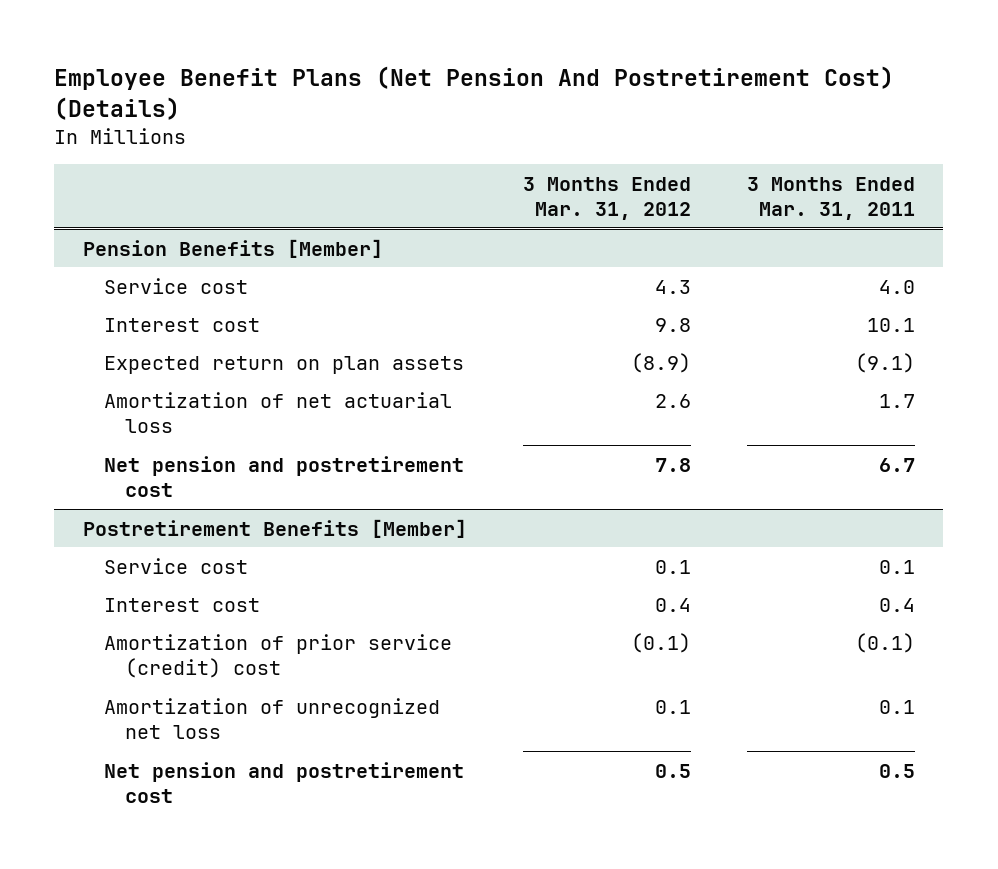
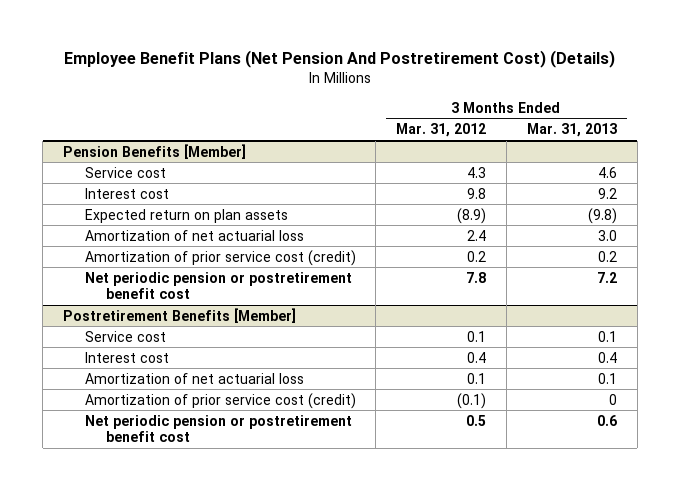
- | 3 Months Ended Mar. 31, 2012 | 3 Months Ended Mar. 31, 2011
+ | 3 Months Ended Mar. 31, 2012 | 3 Months Ended Mar. 31, 2013
@ Pension Benefits [Member]
- Amortization of net actuarial loss | 2.6 | 1.7
- Net pension and postretirement cost | 7.8 | 6.7
+ Amortization of net actuarial loss | 2.4 | 3.0
+ Amortization of prior service cost (credit) | 0.2 | 0.2
+ Net periodic pension or postretirement benefit cost | 7.8 | 7.2
@ Postretirement Benefits [Member]
- Amortization of prior service (credit) cost | (0.1) | (0.1)
- Amortization of unrecognized net loss | 0.1 | 0.1
- Net pension and postretirement cost | 0.5 | 0.5
+ Amortization of net actuarial loss | 0.1 | 0.1
+ Amortization of prior service cost (credit) | (0.1) | 0
+ Net periodic pension or postretirement benefit cost | 0.5 | 0.6

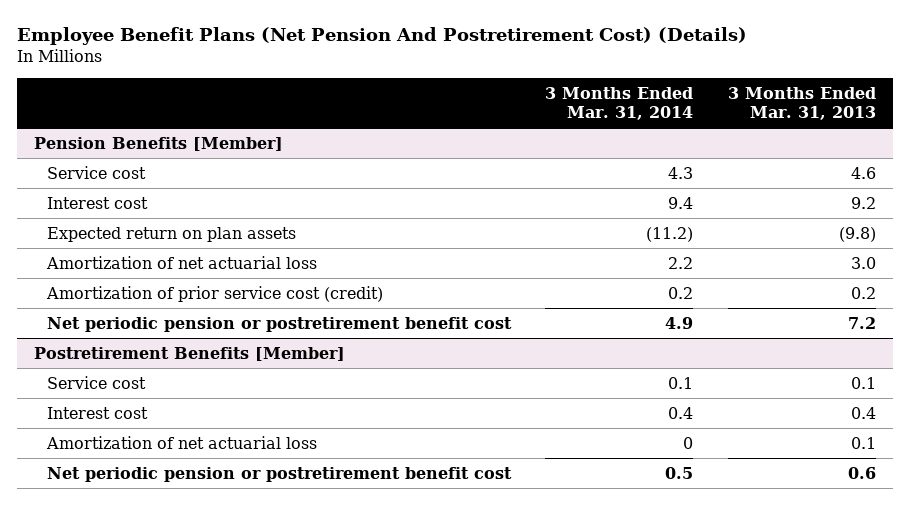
- | 3 Months Ended Mar. 31, 2012 | 3 Months Ended Mar. 31, 2013
+ | 3 Months Ended Mar. 31, 2014 | 3 Months Ended Mar. 31, 2013
@ Postretirement Benefits [Member]
- Amortization of prior service cost (credit) | (0.1) | 0

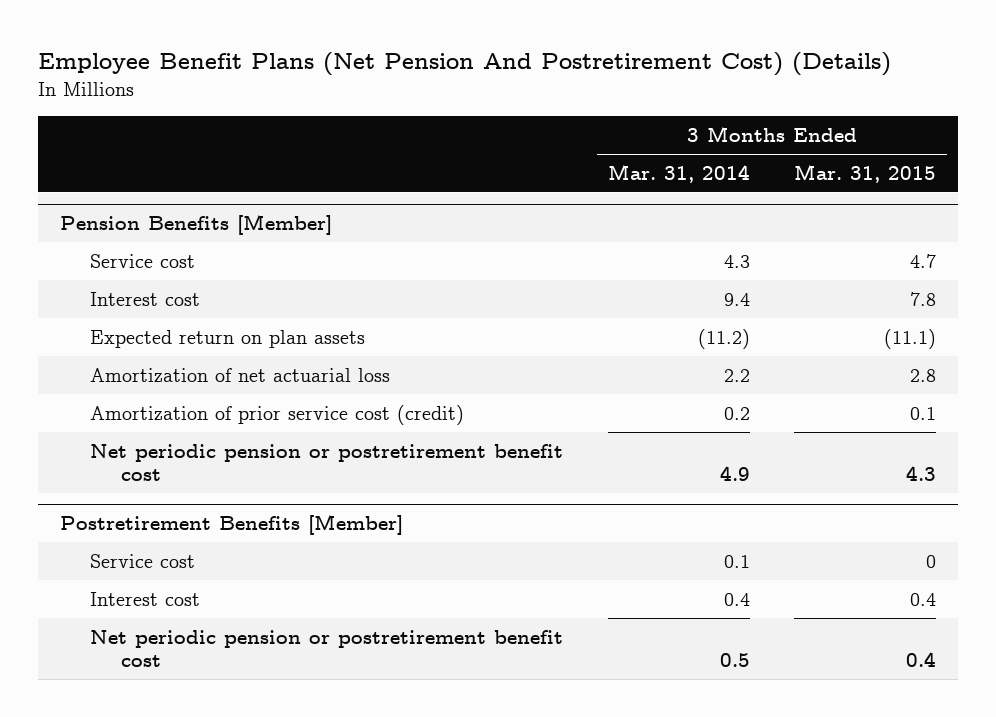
- | 3 Months Ended Mar. 31, 2014 | 3 Months Ended Mar. 31, 2013
+ | 3 Months Ended Mar. 31, 2014 | 3 Months Ended Mar. 31, 2015
@ Postretirement Benefits [Member]
- Amortization of net actuarial loss | 0 | 0.1

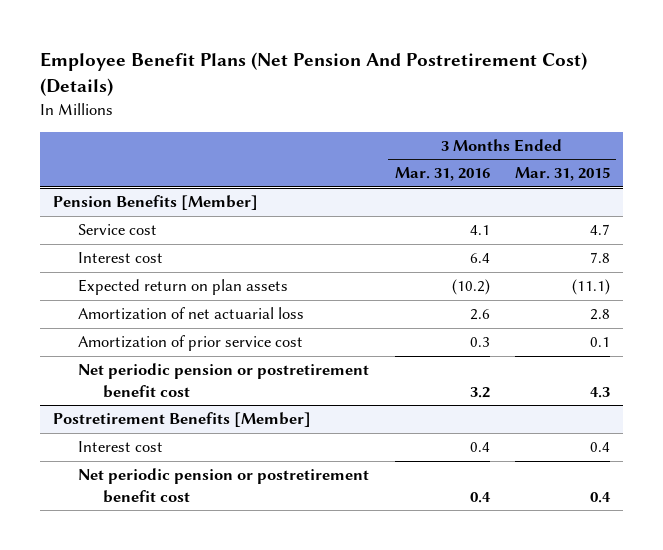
- | 3 Months Ended Mar. 31, 2014 | 3 Months Ended Mar. 31, 2015
+ | 3 Months Ended Mar. 31, 2016 | 3 Months Ended Mar. 31, 2015
@ Pension Benefits [Member]
- Amortization of prior service cost (credit) | 0.2 | 0.1
+ Amortization of prior service cost | 0.3 | 0.1
@ Postretirement Benefits [Member]
- Service cost | 0.1 | 0

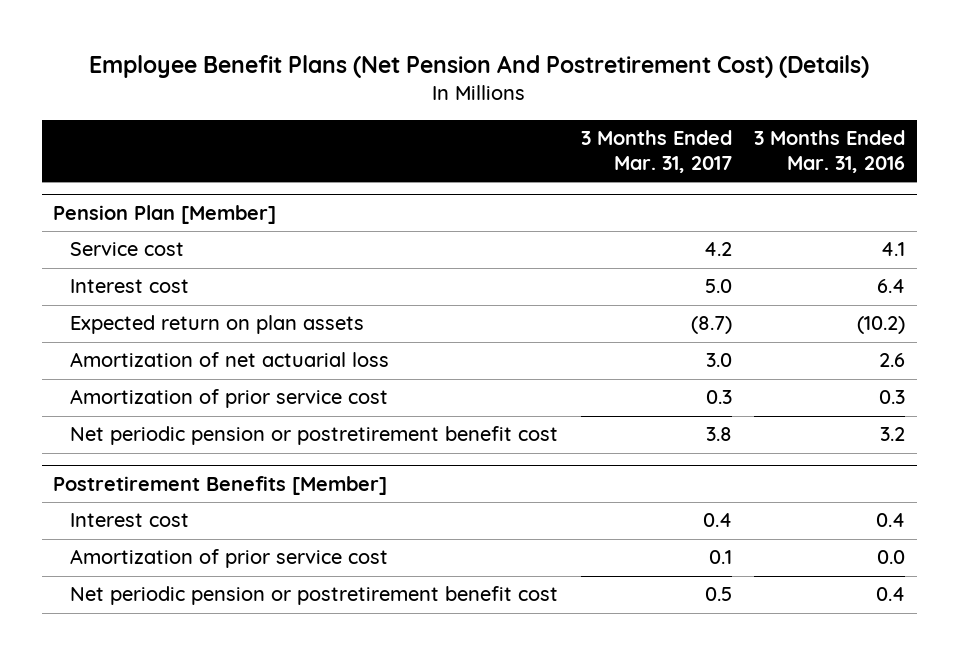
- | 3 Months Ended Mar. 31, 2016 | 3 Months Ended Mar. 31, 2015
+ | 3 Months Ended Mar. 31, 2017 | 3 Months Ended Mar. 31, 2016
- Pension Benefits [Member]
+ Pension Plan [Member]
@ Postretirement Benefits [Member]
+ Amortization of prior service cost | 0.1 | 0.0

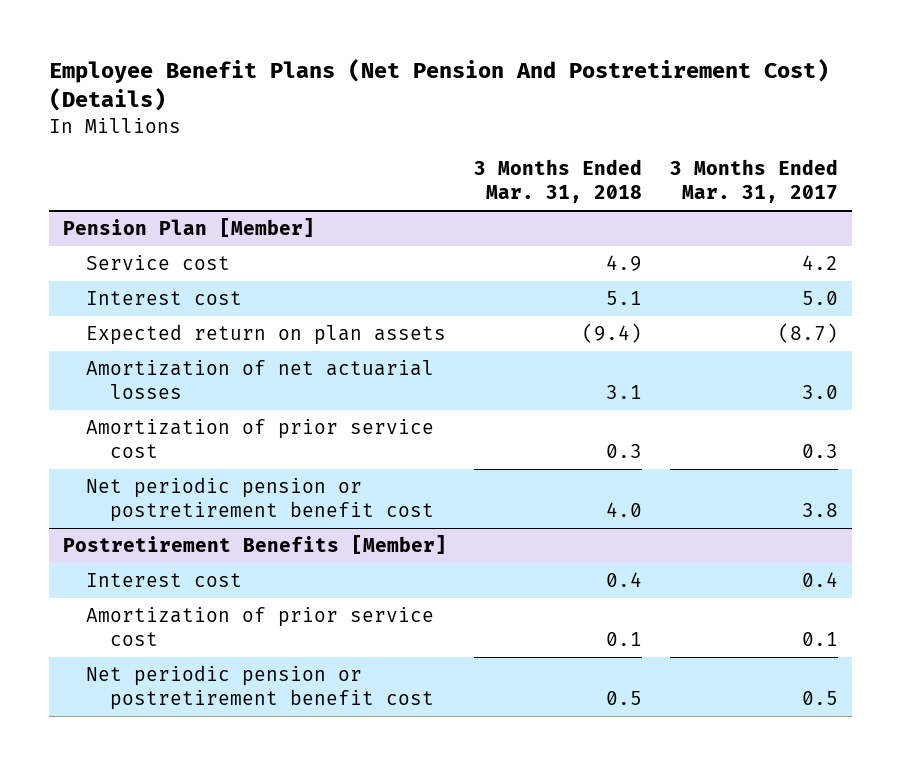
- | 3 Months Ended Mar. 31, 2017 | 3 Months Ended Mar. 31, 2016
+ | 3 Months Ended Mar. 31, 2018 | 3 Months Ended Mar. 31, 2017
@ Pension Plan [Member]
- Amortization of net actuarial loss | 3.0 | 2.6
+ Amortization of net actuarial losses | 3.1 | 3.0

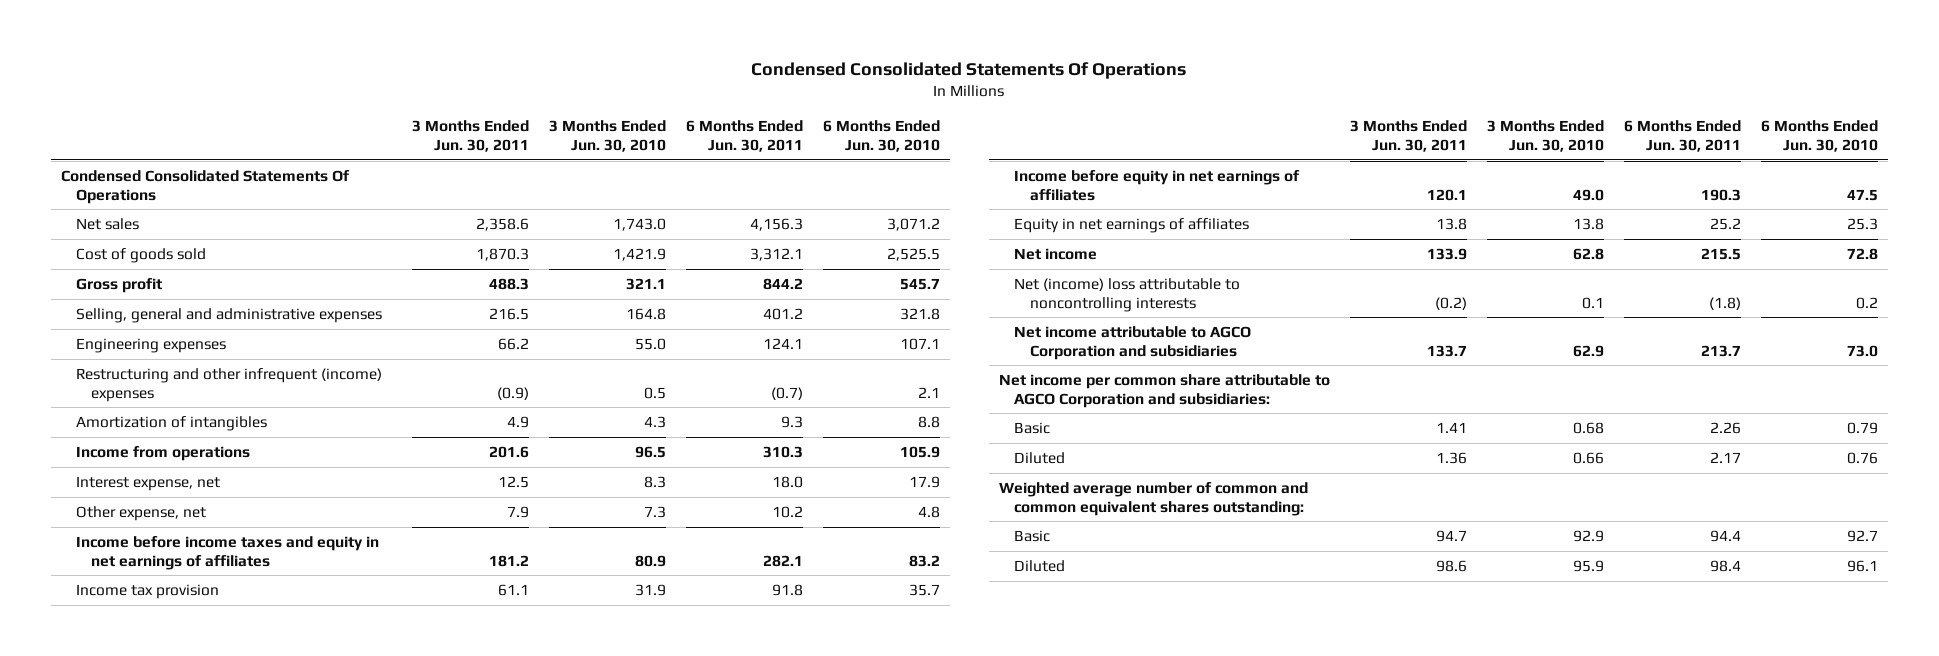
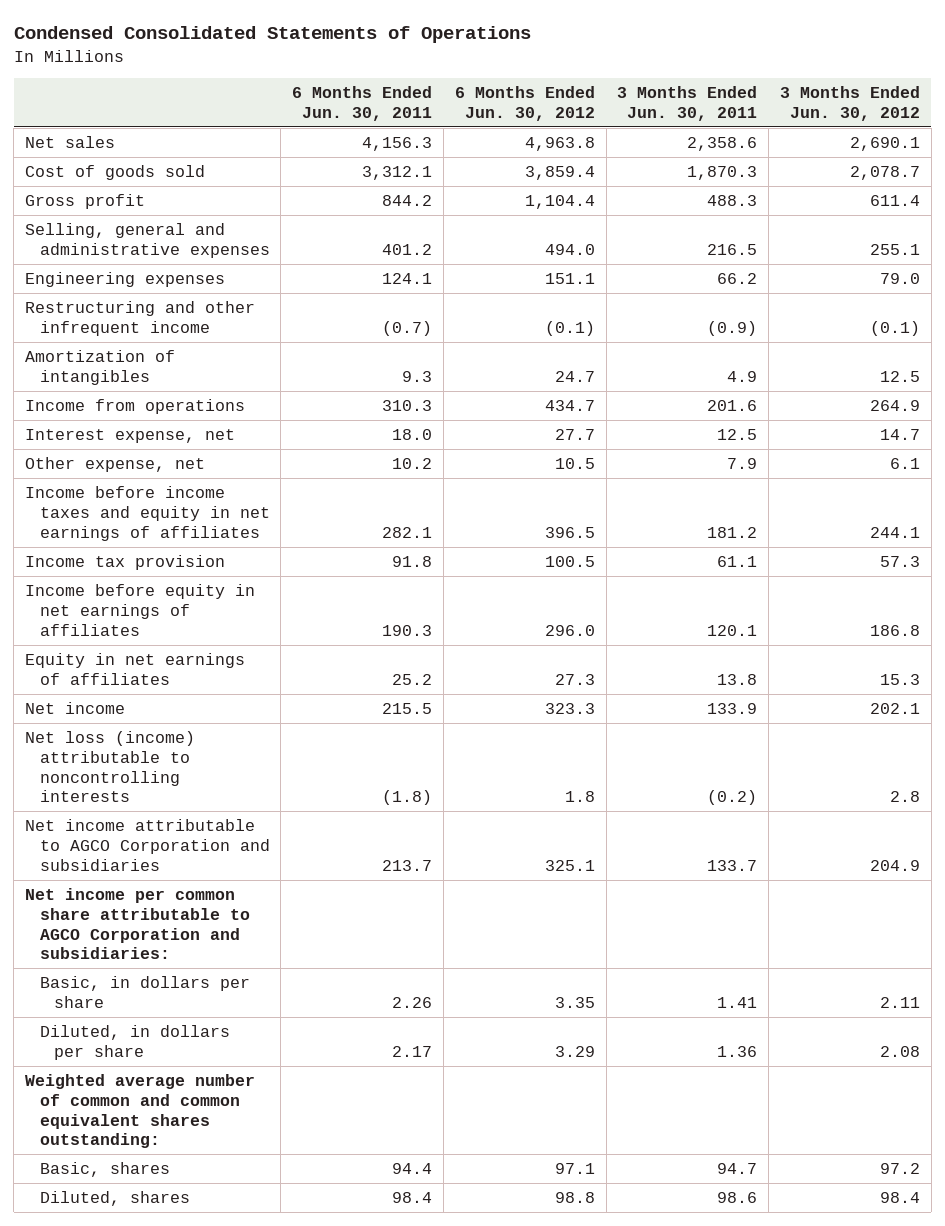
- Condensed Consolidated Statements Of Operations
+ Condensed Consolidated Statements of Operations
- | 3 Months Ended Jun. 30, 2011 | 3 Months Ended Jun. 30, 2010 | 6 Months Ended Jun. 30, 2011 | 6 Months Ended Jun. 30, 2010
+ | 6 Months Ended Jun. 30, 2011 | 6 Months Ended Jun. 30, 2012 | 3 Months Ended Jun. 30, 2011 | 3 Months Ended Jun. 30, 2012
- Condensed Consolidated Statements Of Operations
- Restructuring and other infrequent (income) expenses | (0.9) | 0.5 | (0.7) | 2.1
+ Restructuring and other infrequent income | (0.7) | (0.1) | (0.9) | (0.1)
- Net (income) loss attributable to noncontrolling interests | (0.2) | 0.1 | (1.8) | 0.2
+ Net loss (income) attributable to noncontrolling interests | (1.8) | 1.8 | (0.2) | 2.8
- Basic | 1.41 | 0.68 | 2.26 | 0.79
- Diluted | 1.36 | 0.66 | 2.17 | 0.76
+ Basic, in dollars per share | 2.26 | 3.35 | 1.41 | 2.11
+ Diluted, in dollars per share | 2.17 | 3.29 | 1.36 | 2.08
- Basic | 94.7 | 92.9 | 94.4 | 92.7
- Diluted | 98.6 | 95.9 | 98.4 | 96.1
+ Basic, shares | 94.4 | 97.1 | 94.7 | 97.2
+ Diluted, shares | 98.4 | 98.8 | 98.6 | 98.4

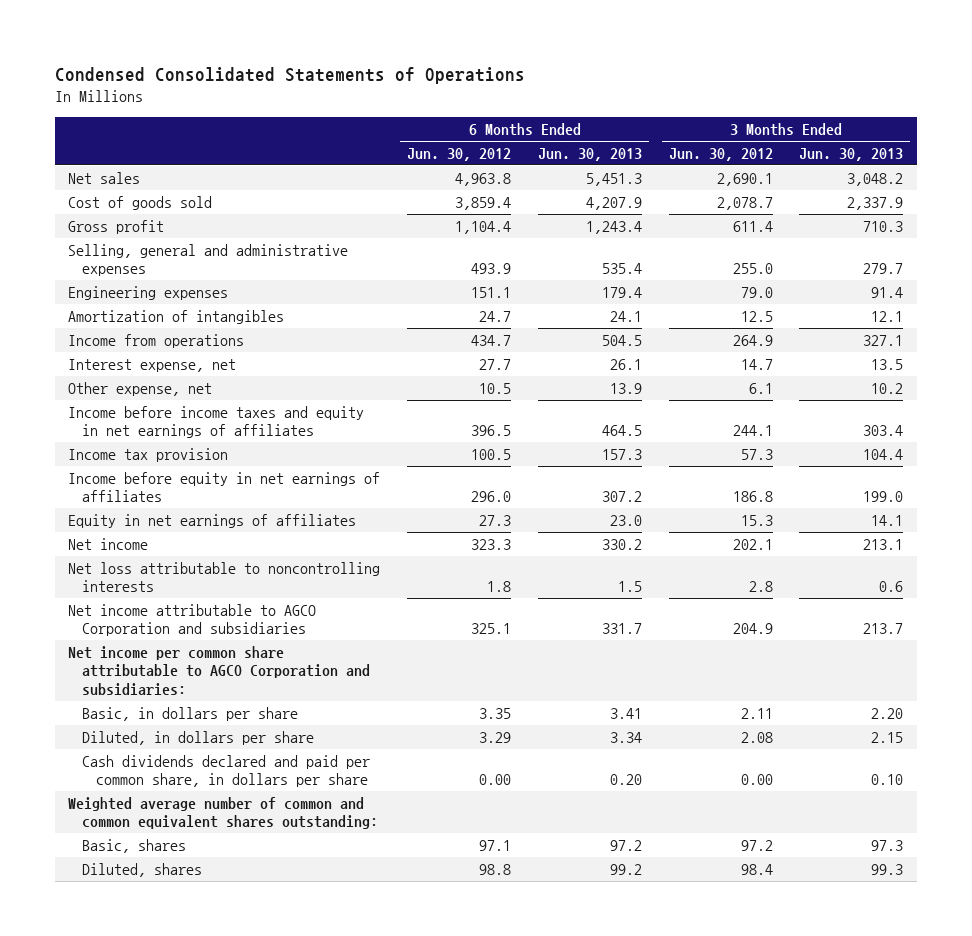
- | 6 Months Ended Jun. 30, 2011 | 6 Months Ended Jun. 30, 2012 | 3 Months Ended Jun. 30, 2011 | 3 Months Ended Jun. 30, 2012
+ | 6 Months Ended Jun. 30, 2012 | 6 Months Ended Jun. 30, 2013 | 3 Months Ended Jun. 30, 2012 | 3 Months Ended Jun. 30, 2013
- Selling, general and administrative expenses | 401.2 | 494.0 | 216.5 | 255.1
+ Selling, general and administrative expenses | 493.9 | 535.4 | 255.0 | 279.7
- Restructuring and other infrequent income | (0.7) | (0.1) | (0.9) | (0.1)
- Net loss (income) attributable to noncontrolling interests | (1.8) | 1.8 | (0.2) | 2.8
+ Net loss attributable to noncontrolling interests | 1.8 | 1.5 | 2.8 | 0.6
+ Cash dividends declared and paid per common share, in dollars per share | 0.00 | 0.20 | 0.00 | 0.10

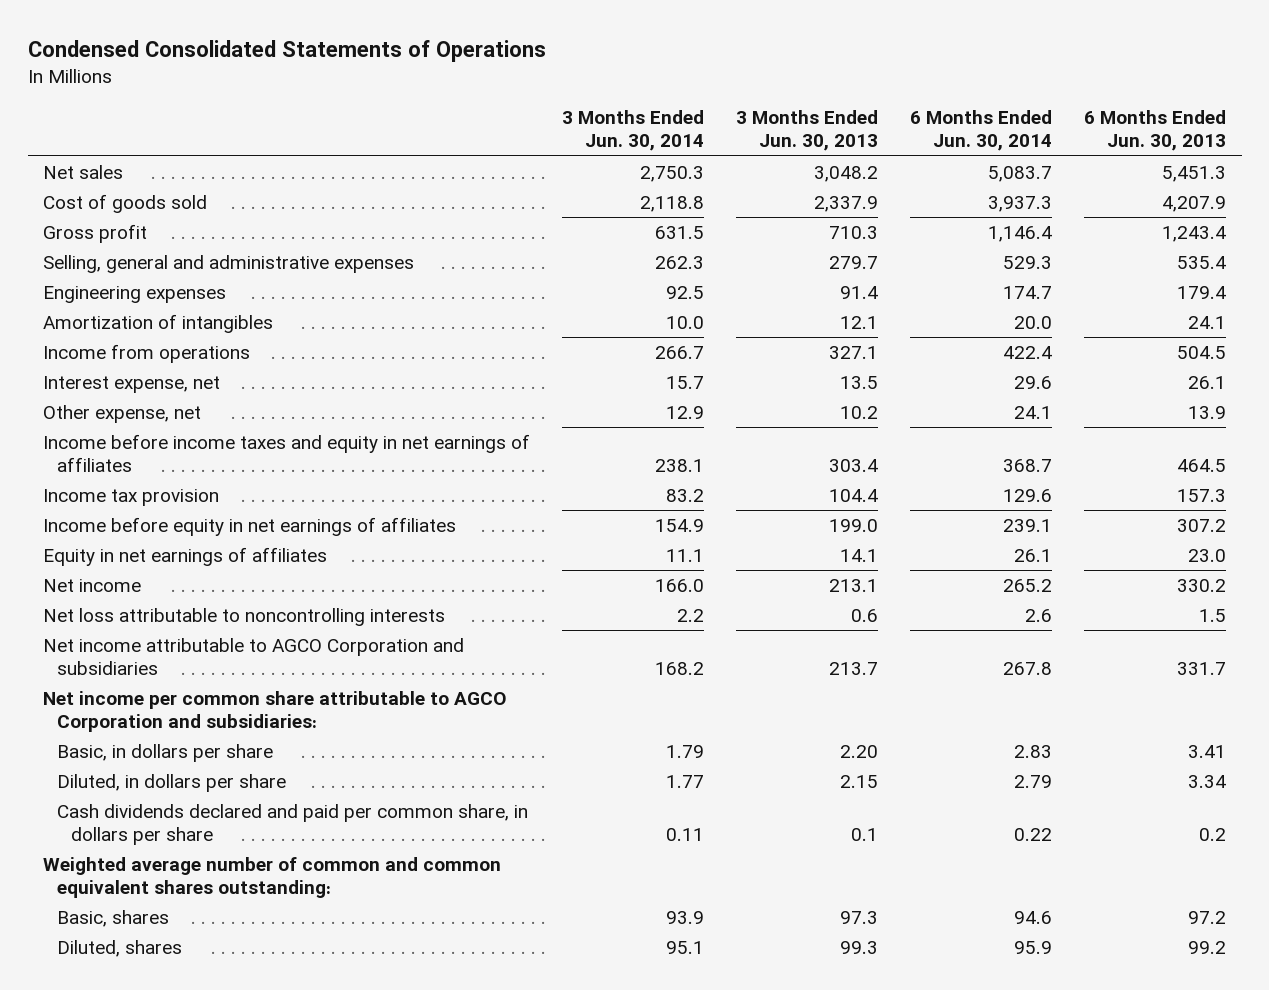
- | 6 Months Ended Jun. 30, 2012 | 6 Months Ended Jun. 30, 2013 | 3 Months Ended Jun. 30, 2012 | 3 Months Ended Jun. 30, 2013
+ | 3 Months Ended Jun. 30, 2014 | 3 Months Ended Jun. 30, 2013 | 6 Months Ended Jun. 30, 2014 | 6 Months Ended Jun. 30, 2013
- Cash dividends declared and paid per common share, in dollars per share | 0.00 | 0.20 | 0.00 | 0.10
+ Cash dividends declared and paid per common share, in dollars per share | 0.11 | 0.1 | 0.22 | 0.2

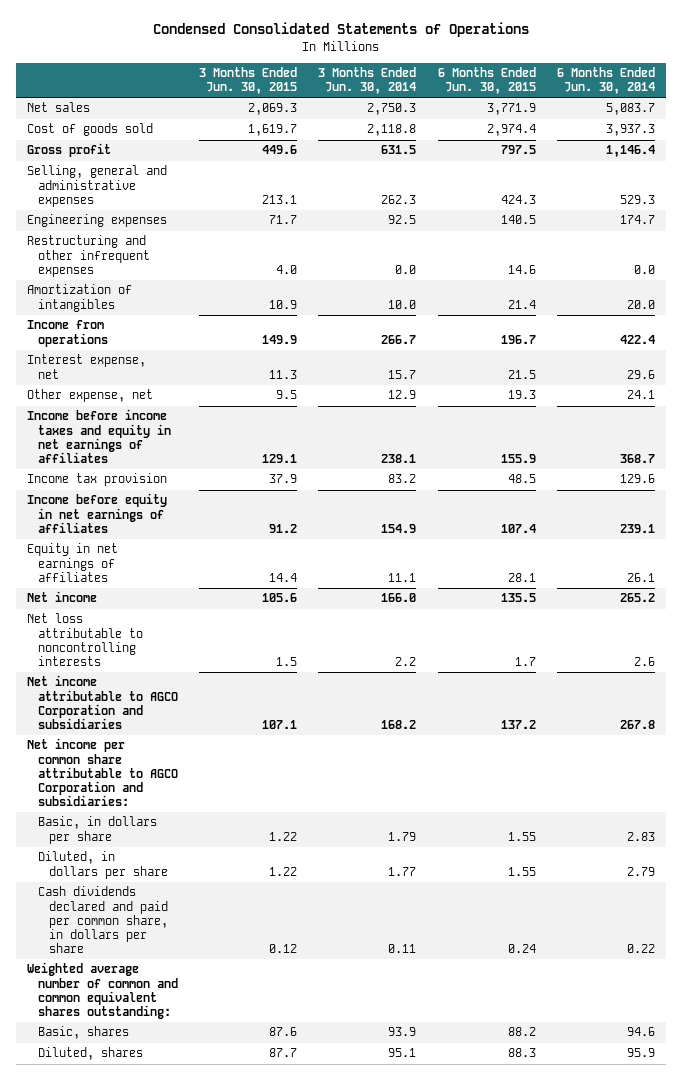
- | 3 Months Ended Jun. 30, 2014 | 3 Months Ended Jun. 30, 2013 | 6 Months Ended Jun. 30, 2014 | 6 Months Ended Jun. 30, 2013
+ | 3 Months Ended Jun. 30, 2015 | 3 Months Ended Jun. 30, 2014 | 6 Months Ended Jun. 30, 2015 | 6 Months Ended Jun. 30, 2014
+ Restructuring and other infrequent expenses | 4.0 | 0.0 | 14.6 | 0.0

